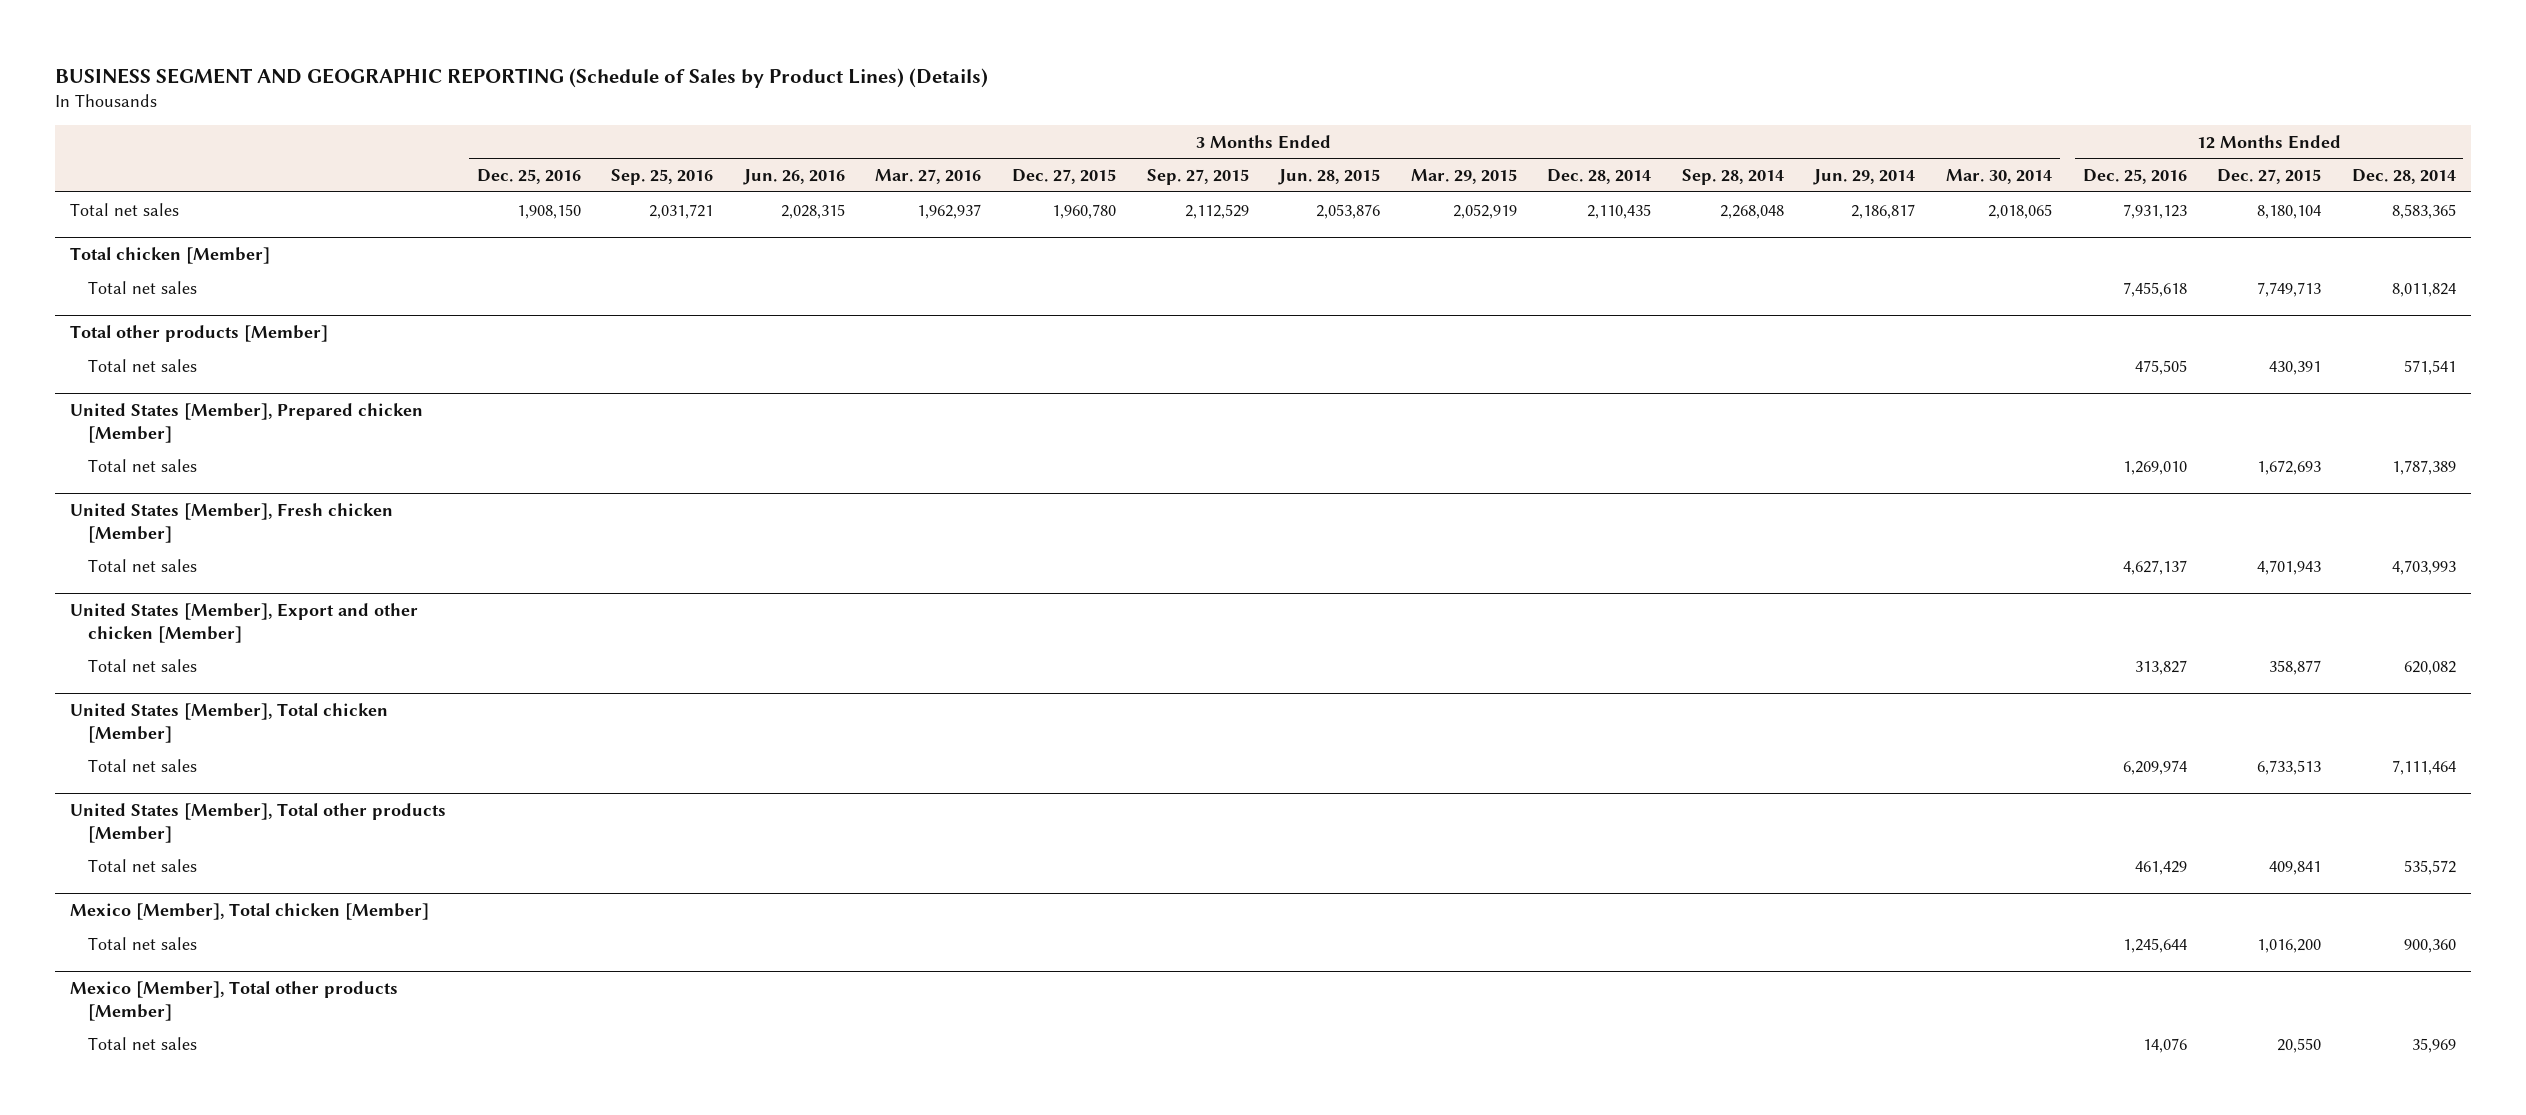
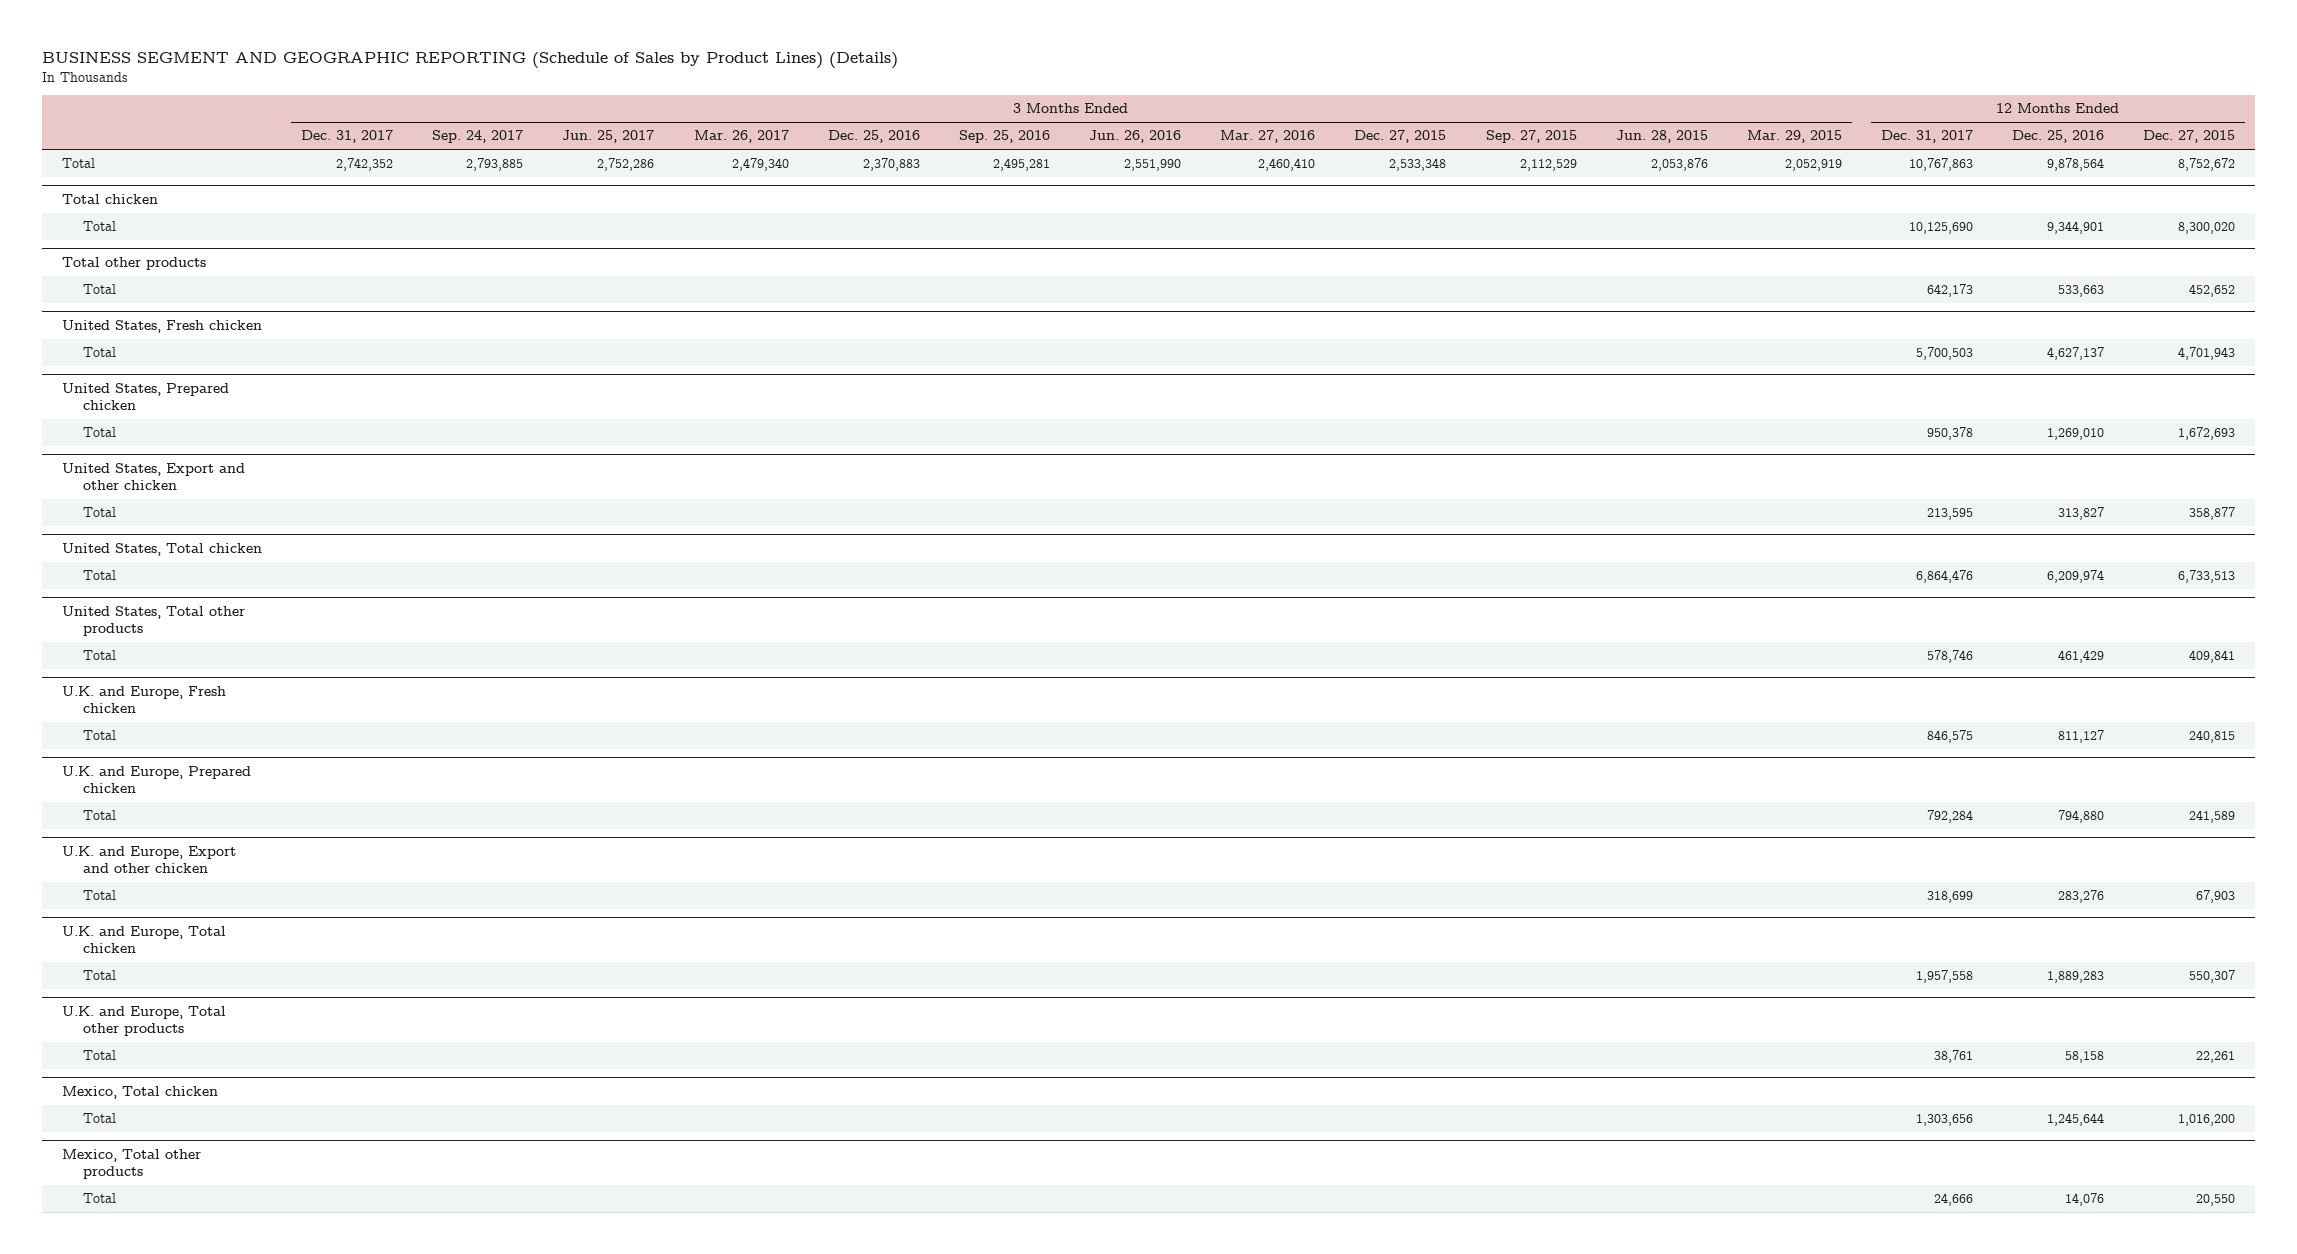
- | 3 Months Ended Dec. 25, 2016 | 3 Months Ended Sep. 25, 2016 | 3 Months Ended Jun. 26, 2016 | 3 Months Ended Mar. 27, 2016 | 3 Months Ended Dec. 27, 2015 | 3 Months Ended Sep. 27, 2015 | 3 Months Ended Jun. 28, 2015 | 3 Months Ended Mar. 29, 2015 | 3 Months Ended Dec. 28, 2014 | 3 Months Ended Sep. 28, 2014 | 3 Months Ended Jun. 29, 2014 | 3 Months Ended Mar. 30, 2014 | 12 Months Ended Dec. 25, 2016 | 12 Months Ended Dec. 27, 2015 | 12 Months Ended Dec. 28, 2014
+ | 3 Months Ended Dec. 31, 2017 | 3 Months Ended Sep. 24, 2017 | 3 Months Ended Jun. 25, 2017 | 3 Months Ended Mar. 26, 2017 | 3 Months Ended Dec. 25, 2016 | 3 Months Ended Sep. 25, 2016 | 3 Months Ended Jun. 26, 2016 | 3 Months Ended Mar. 27, 2016 | 3 Months Ended Dec. 27, 2015 | 3 Months Ended Sep. 27, 2015 | 3 Months Ended Jun. 28, 2015 | 3 Months Ended Mar. 29, 2015 | 12 Months Ended Dec. 31, 2017 | 12 Months Ended Dec. 25, 2016 | 12 Months Ended Dec. 27, 2015
- Total net sales | 1,908,150 | 2,031,721 | 2,028,315 | 1,962,937 | 1,960,780 | 2,112,529 | 2,053,876 | 2,052,919 | 2,110,435 | 2,268,048 | 2,186,817 | 2,018,065 | 7,931,123 | 8,180,104 | 8,583,365
- Total chicken [Member]
- Total net sales | | | | | | | | | | | | | 7,455,618 | 7,749,713 | 8,011,824
- Total other products [Member]
- Total net sales | | | | | | | | | | | | | 475,505 | 430,391 | 571,541
- United States [Member], Prepared chicken [Member]
- Total net sales | | | | | | | | | | | | | 1,269,010 | 1,672,693 | 1,787,389
- United States [Member], Fresh chicken [Member]
- Total net sales | | | | | | | | | | | | | 4,627,137 | 4,701,943 | 4,703,993
- United States [Member], Export and other chicken [Member]
- Total net sales | | | | | | | | | | | | | 313,827 | 358,877 | 620,082
- United States [Member], Total chicken [Member]
- Total net sales | | | | | | | | | | | | | 6,209,974 | 6,733,513 | 7,111,464
- United States [Member], Total other products [Member]
- Total net sales | | | | | | | | | | | | | 461,429 | 409,841 | 535,572
- Mexico [Member], Total chicken [Member]
- Total net sales | | | | | | | | | | | | | 1,245,644 | 1,016,200 | 900,360
- Mexico [Member], Total other products [Member]
- Total net sales | | | | | | | | | | | | | 14,076 | 20,550 | 35,969
+ Total | 2,742,352 | 2,793,885 | 2,752,286 | 2,479,340 | 2,370,883 | 2,495,281 | 2,551,990 | 2,460,410 | 2,533,348 | 2,112,529 | 2,053,876 | 2,052,919 | 10,767,863 | 9,878,564 | 8,752,672
+ Total chicken
+ Total | | | | | | | | | | | | | 10,125,690 | 9,344,901 | 8,300,020
+ Total other products
+ Total | | | | | | | | | | | | | 642,173 | 533,663 | 452,652
+ United States, Fresh chicken
+ Total | | | | | | | | | | | | | 5,700,503 | 4,627,137 | 4,701,943
+ United States, Prepared chicken
+ Total | | | | | | | | | | | | | 950,378 | 1,269,010 | 1,672,693
+ United States, Export and other chicken
+ Total | | | | | | | | | | | | | 213,595 | 313,827 | 358,877
+ United States, Total chicken
+ Total | | | | | | | | | | | | | 6,864,476 | 6,209,974 | 6,733,513
+ United States, Total other products
+ Total | | | | | | | | | | | | | 578,746 | 461,429 | 409,841
+ U.K. and Europe, Fresh chicken
+ Total | | | | | | | | | | | | | 846,575 | 811,127 | 240,815
+ U.K. and Europe, Prepared chicken
+ Total | | | | | | | | | | | | | 792,284 | 794,880 | 241,589
+ U.K. and Europe, Export and other chicken
+ Total | | | | | | | | | | | | | 318,699 | 283,276 | 67,903
+ U.K. and Europe, Total chicken
+ Total | | | | | | | | | | | | | 1,957,558 | 1,889,283 | 550,307
+ U.K. and Europe, Total other products
+ Total | | | | | | | | | | | | | 38,761 | 58,158 | 22,261
+ Mexico, Total chicken
+ Total | | | | | | | | | | | | | 1,303,656 | 1,245,644 | 1,016,200
+ Mexico, Total other products
+ Total | | | | | | | | | | | | | 24,666 | 14,076 | 20,550

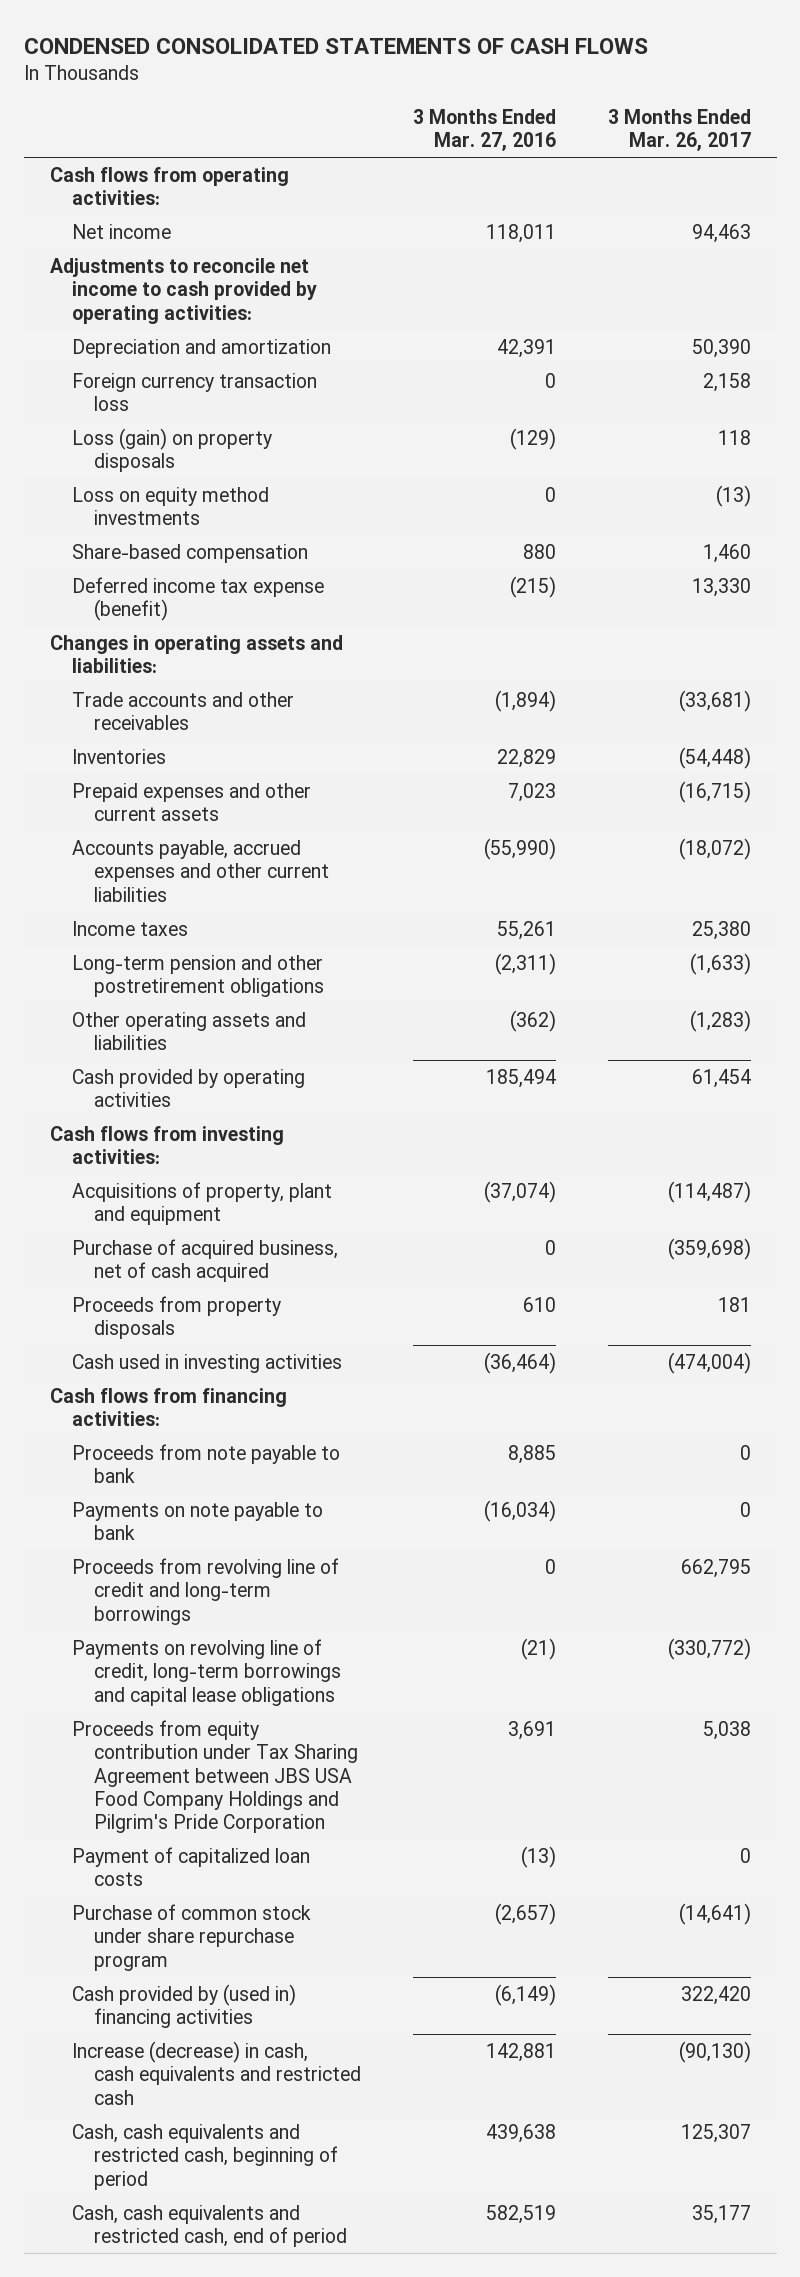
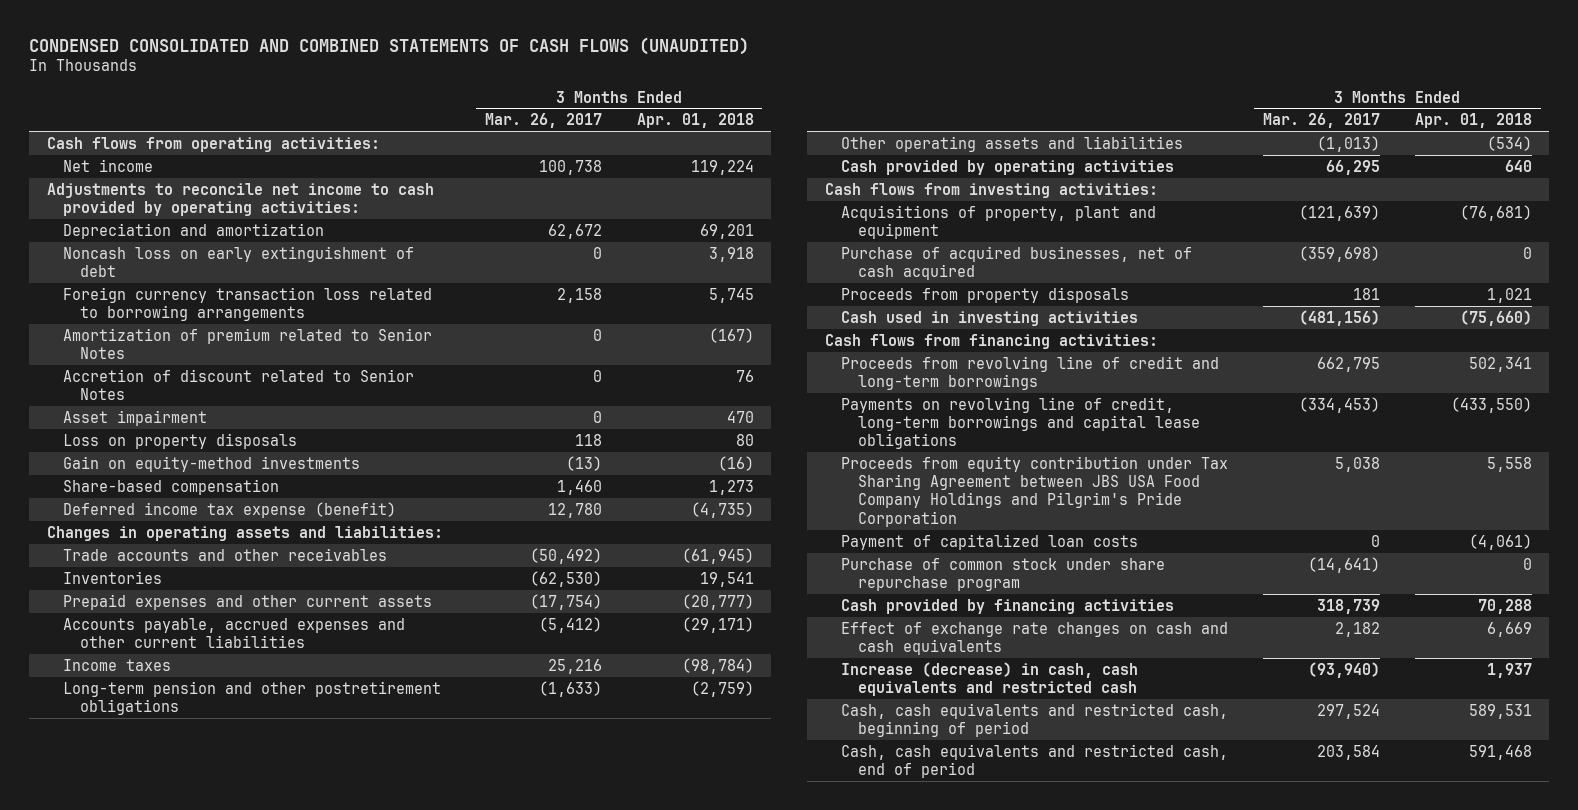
- CONDENSED CONSOLIDATED STATEMENTS OF CASH FLOWS
+ CONDENSED CONSOLIDATED AND COMBINED STATEMENTS OF CASH FLOWS (UNAUDITED)
- | 3 Months Ended Mar. 27, 2016 | 3 Months Ended Mar. 26, 2017
+ | 3 Months Ended Mar. 26, 2017 | 3 Months Ended Apr. 01, 2018
- Net income | 118,011 | 94,463
+ Net income | 100,738 | 119,224
- Depreciation and amortization | 42,391 | 50,390
- Foreign currency transaction loss | 0 | 2,158
- Loss (gain) on property disposals | (129) | 118
- Loss on equity method investments | 0 | (13)
+ Depreciation and amortization | 62,672 | 69,201
+ Noncash loss on early extinguishment of debt | 0 | 3,918
+ Foreign currency transaction loss related to borrowing arrangements | 2,158 | 5,745
+ Amortization of premium related to Senior Notes | 0 | (167)
+ Accretion of discount related to Senior Notes | 0 | 76
+ Asset impairment | 0 | 470
+ Loss on property disposals | 118 | 80
+ Gain on equity-method investments | (13) | (16)
- Deferred income tax expense (benefit) | (215) | 13,330
+ Deferred income tax expense (benefit) | 12,780 | (4,735)
- Trade accounts and other receivables | (1,894) | (33,681)
- Inventories | 22,829 | (54,448)
- Prepaid expenses and other current assets | 7,023 | (16,715)
- Accounts payable, accrued expenses and other current liabilities | (55,990) | (18,072)
- Income taxes | 55,261 | 25,380
+ Trade accounts and other receivables | (50,492) | (61,945)
+ Inventories | (62,530) | 19,541
+ Prepaid expenses and other current assets | (17,754) | (20,777)
+ Accounts payable, accrued expenses and other current liabilities | (5,412) | (29,171)
+ Income taxes | 25,216 | (98,784)
- Other operating assets and liabilities | (362) | (1,283)
- Cash provided by operating activities | 185,494 | 61,454
+ Other operating assets and liabilities | (1,013) | (534)
+ Cash provided by operating activities | 66,295 | 640
- Acquisitions of property, plant and equipment | (37,074) | (114,487)
- Purchase of acquired business, net of cash acquired | 0 | (359,698)
+ Acquisitions of property, plant and equipment | (121,639) | (76,681)
+ Purchase of acquired businesses, net of cash acquired | (359,698) | 0
- Cash used in investing activities | (36,464) | (474,004)
+ Cash used in investing activities | (481,156) | (75,660)
- Proceeds from note payable to bank | 8,885 | 0
- Payments on note payable to bank | (16,034) | 0
- Payments on revolving line of credit, long-term borrowings and capital lease obligations | (21) | (330,772)
+ Payments on revolving line of credit, long-term borrowings and capital lease obligations | (334,453) | (433,550)
- Cash provided by (used in) financing activities | (6,149) | 322,420
- Increase (decrease) in cash, cash equivalents and restricted cash | 142,881 | (90,130)
- Cash, cash equivalents and restricted cash, beginning of period | 439,638 | 125,307
- Cash, cash equivalents and restricted cash, end of period | 582,519 | 35,177
+ Cash provided by financing activities | 318,739 | 70,288
+ Effect of exchange rate changes on cash and cash equivalents | 2,182 | 6,669
+ Increase (decrease) in cash, cash equivalents and restricted cash | (93,940) | 1,937
+ Cash, cash equivalents and restricted cash, beginning of period | 297,524 | 589,531
+ Cash, cash equivalents and restricted cash, end of period | 203,584 | 591,468

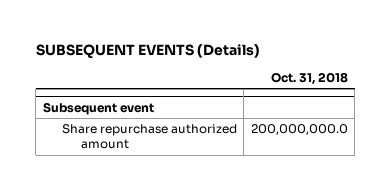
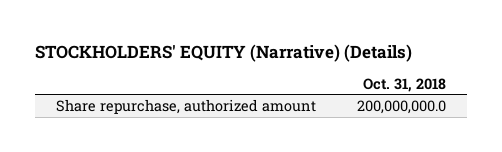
- SUBSEQUENT EVENTS (Details)
+ STOCKHOLDERS' EQUITY (Narrative) (Details)
- Subsequent event
- Share repurchase authorized amount | 200,000,000.0
+ Share repurchase, authorized amount | 200,000,000.0

